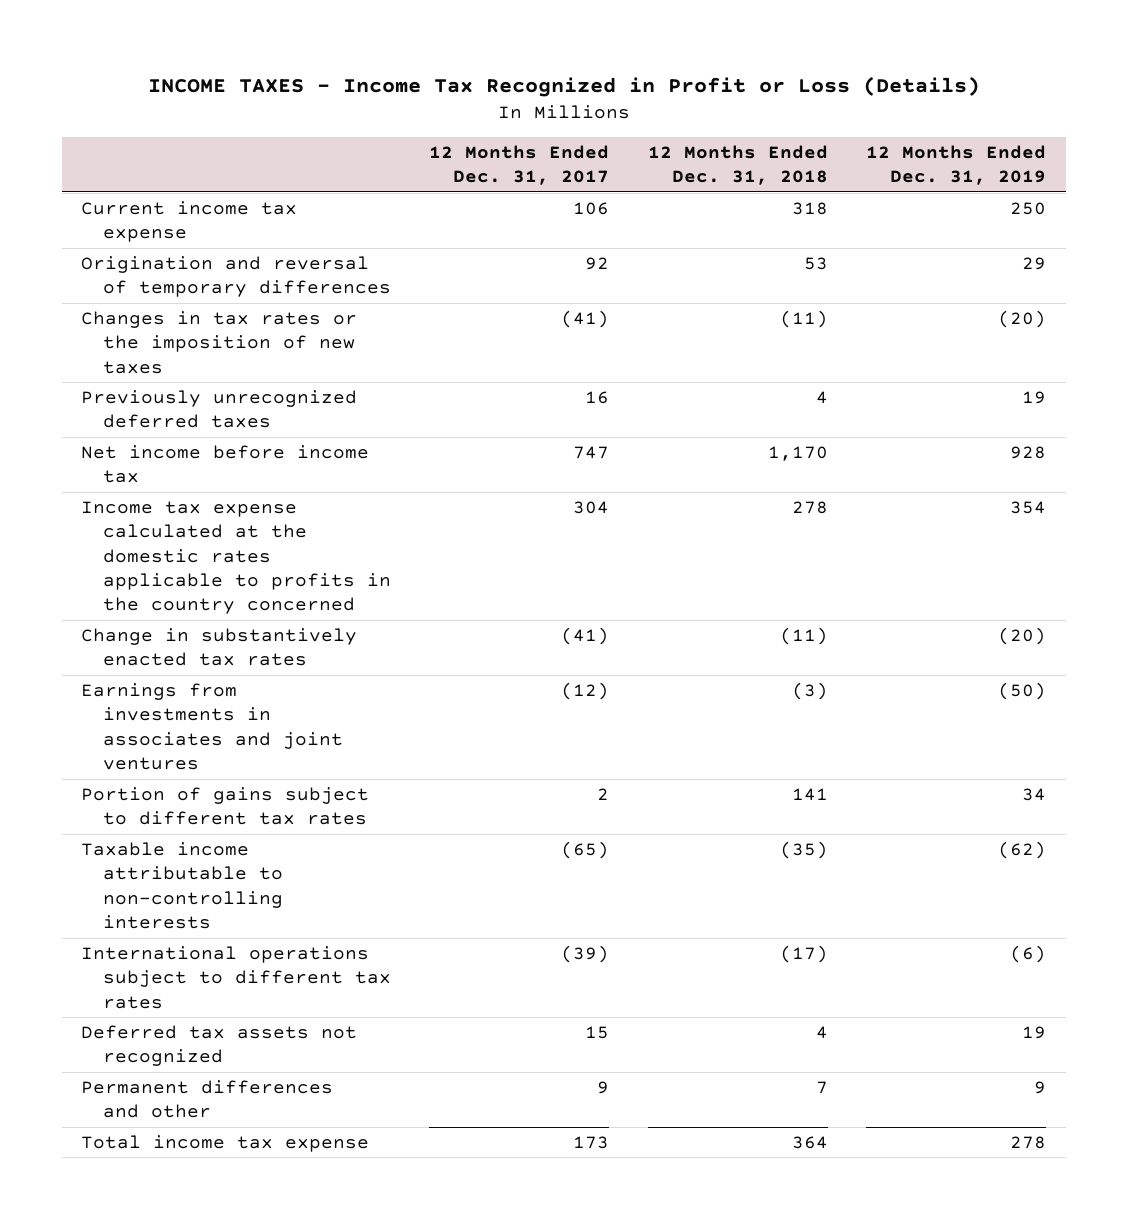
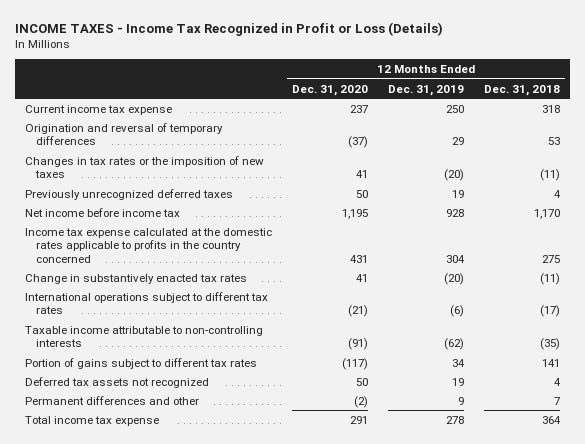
- | 12 Months Ended Dec. 31, 2017 | 12 Months Ended Dec. 31, 2018 | 12 Months Ended Dec. 31, 2019
+ | 12 Months Ended Dec. 31, 2020 | 12 Months Ended Dec. 31, 2019 | 12 Months Ended Dec. 31, 2018
- Income tax expense calculated at the domestic rates applicable to profits in the country concerned | 304 | 278 | 354
+ Income tax expense calculated at the domestic rates applicable to profits in the country concerned | 431 | 304 | 275
- Earnings from investments in associates and joint ventures | (12) | (3) | (50)
moved down: Taxable income attributable to non-controlling interests | (91) | (62) | (35)
moved down: Portion of gains subject to different tax rates | (117) | 34 | 141

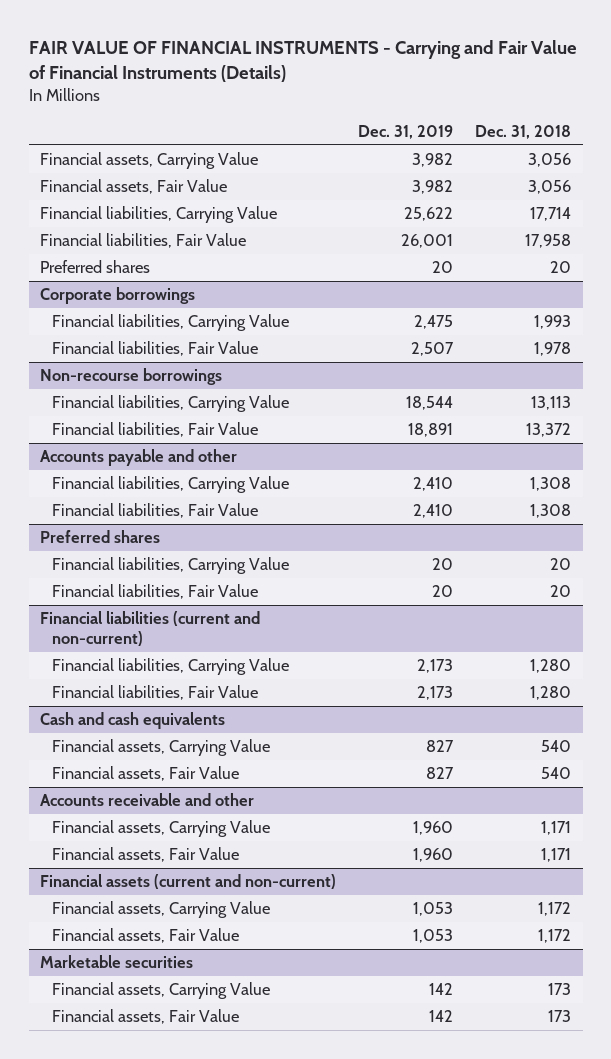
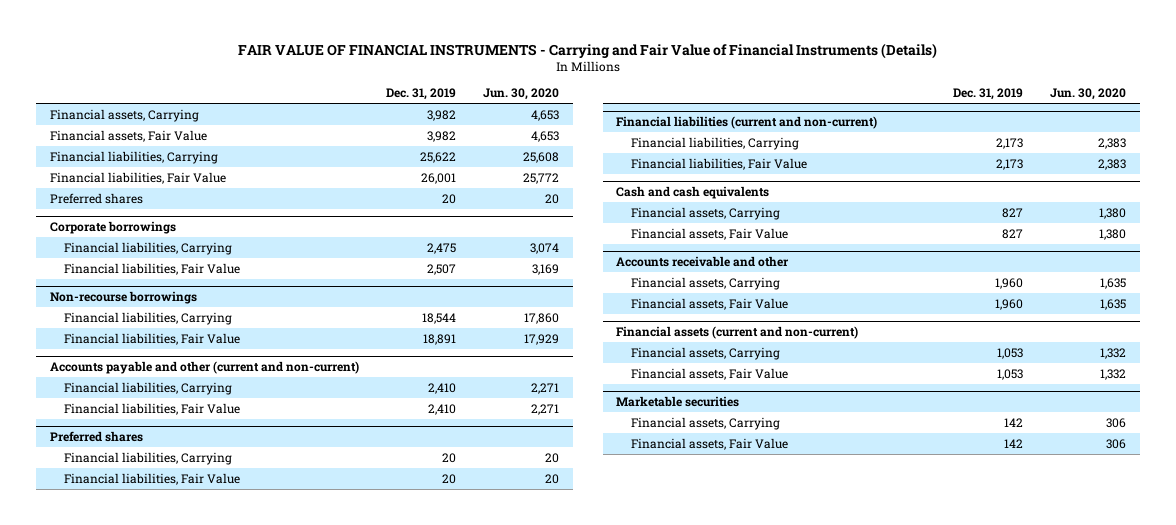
- | Dec. 31, 2019 | Dec. 31, 2018
+ | Dec. 31, 2019 | Jun. 30, 2020
- Financial assets, Carrying Value | 3,982 | 3,056
+ Financial assets, Carrying | 3,982 | 4,653
- Financial liabilities, Carrying Value | 25,622 | 17,714
+ Financial liabilities, Carrying | 25,622 | 25,608
@ Corporate borrowings
- Financial liabilities, Carrying Value | 2,475 | 1,993
+ Financial liabilities, Carrying | 2,475 | 3,074
@ Non-recourse borrowings
- Financial liabilities, Carrying Value | 18,544 | 13,113
+ Financial liabilities, Carrying | 18,544 | 17,860
- Accounts payable and other
- Financial liabilities, Carrying Value | 2,410 | 1,308
+ Accounts payable and other (current and non-current)
+ Financial liabilities, Carrying | 2,410 | 2,271
@ Preferred shares
- Financial liabilities, Carrying Value | 20 | 20
+ Financial liabilities, Carrying | 20 | 20
@ Financial liabilities (current and non-current)
- Financial liabilities, Carrying Value | 2,173 | 1,280
+ Financial liabilities, Carrying | 2,173 | 2,383
@ Cash and cash equivalents
- Financial assets, Carrying Value | 827 | 540
+ Financial assets, Carrying | 827 | 1,380
@ Accounts receivable and other
- Financial assets, Carrying Value | 1,960 | 1,171
+ Financial assets, Carrying | 1,960 | 1,635
@ Financial assets (current and non-current)
- Financial assets, Carrying Value | 1,053 | 1,172
+ Financial assets, Carrying | 1,053 | 1,332
@ Marketable securities
- Financial assets, Carrying Value | 142 | 173
+ Financial assets, Carrying | 142 | 306

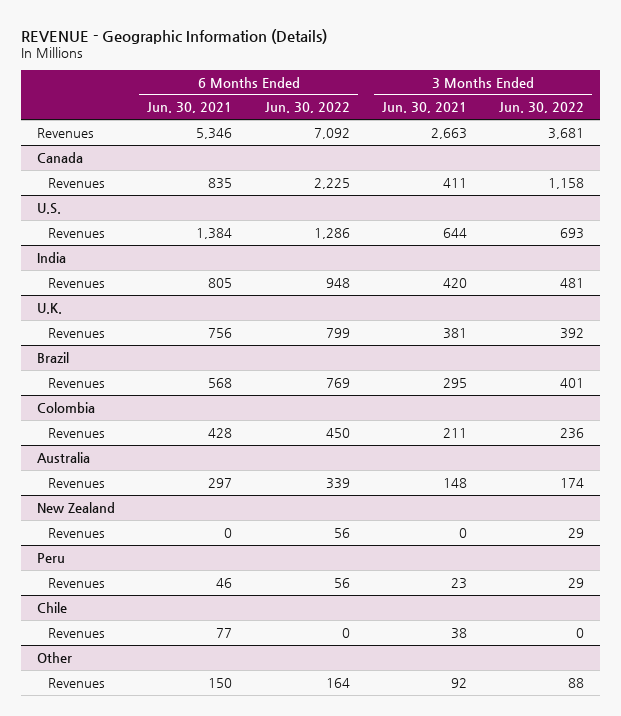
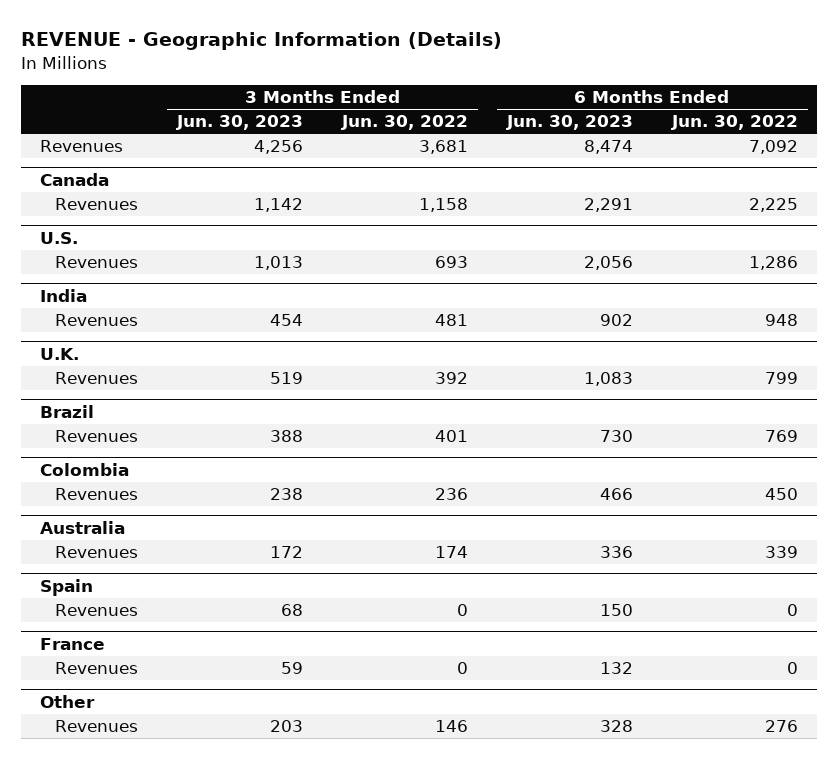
- | 6 Months Ended Jun. 30, 2021 | 6 Months Ended Jun. 30, 2022 | 3 Months Ended Jun. 30, 2021 | 3 Months Ended Jun. 30, 2022
+ | 3 Months Ended Jun. 30, 2023 | 3 Months Ended Jun. 30, 2022 | 6 Months Ended Jun. 30, 2023 | 6 Months Ended Jun. 30, 2022
- New Zealand
- Revenues | 0 | 56 | 0 | 29
- Peru
- Revenues | 46 | 56 | 23 | 29
- Chile
+ Spain
+ France
+ Revenues | 59 | 0 | 132 | 0
@ Other
- Revenues | 150 | 164 | 92 | 88
+ Revenues | 203 | 146 | 328 | 276

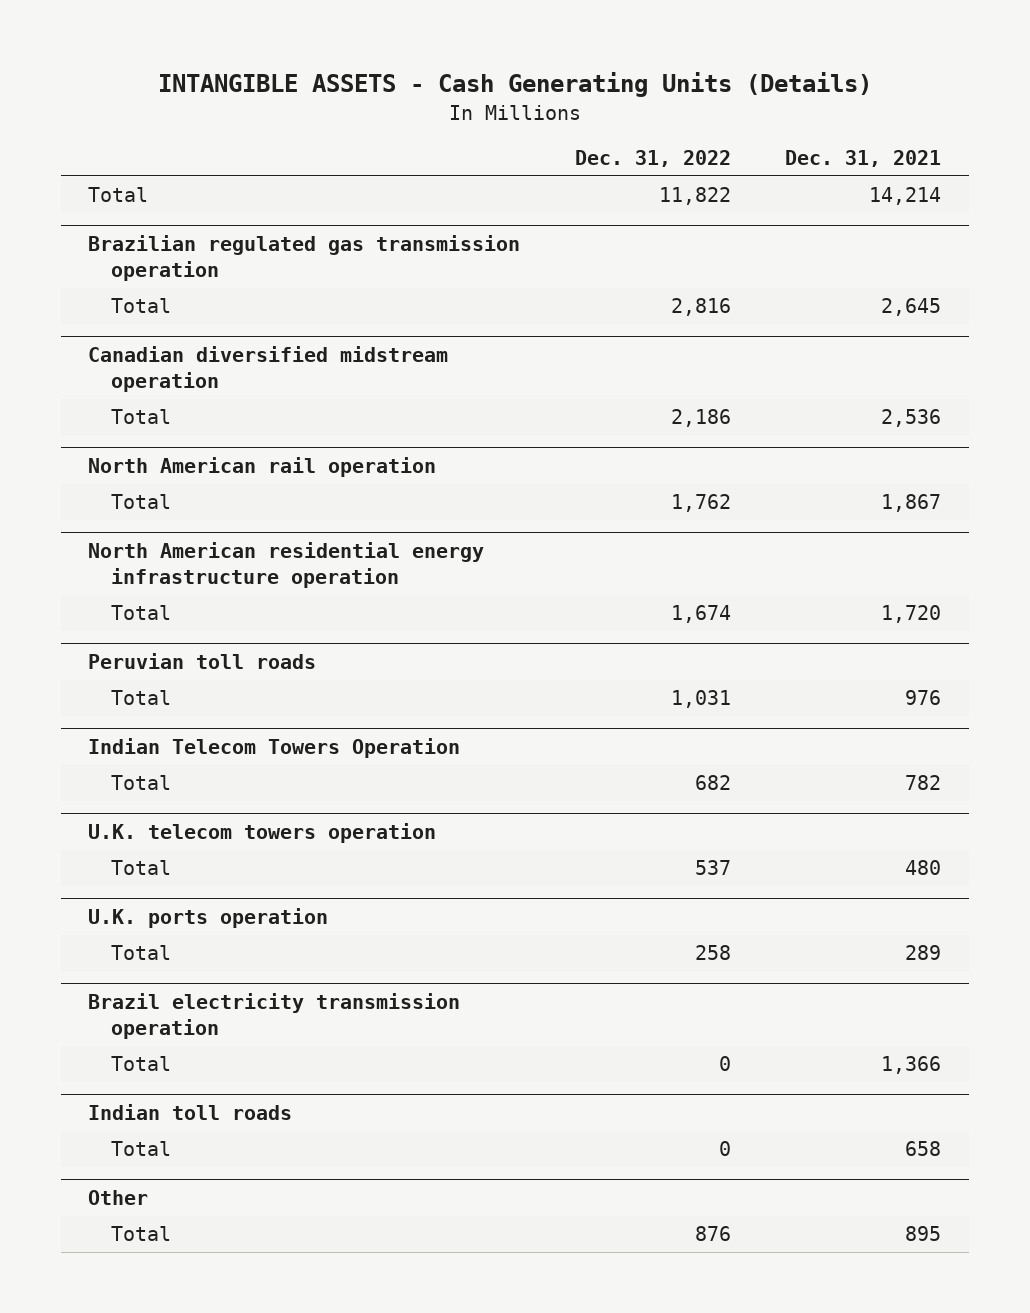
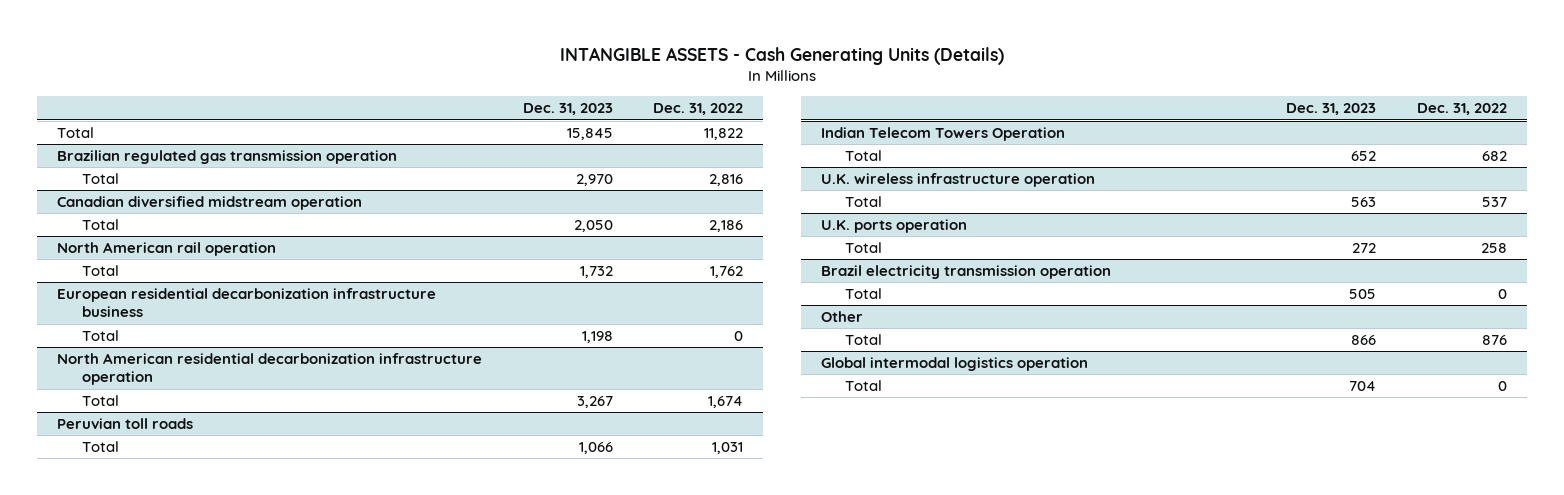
- | Dec. 31, 2022 | Dec. 31, 2021
+ | Dec. 31, 2023 | Dec. 31, 2022
- North American residential energy infrastructure operation
+ European residential decarbonization infrastructure business
+ Total | 1,198 | 0
+ North American residential decarbonization infrastructure operation
- U.K. telecom towers operation
+ U.K. wireless infrastructure operation
- Indian toll roads
- Total | 0 | 658
+ Global intermodal logistics operation
+ Total | 704 | 0

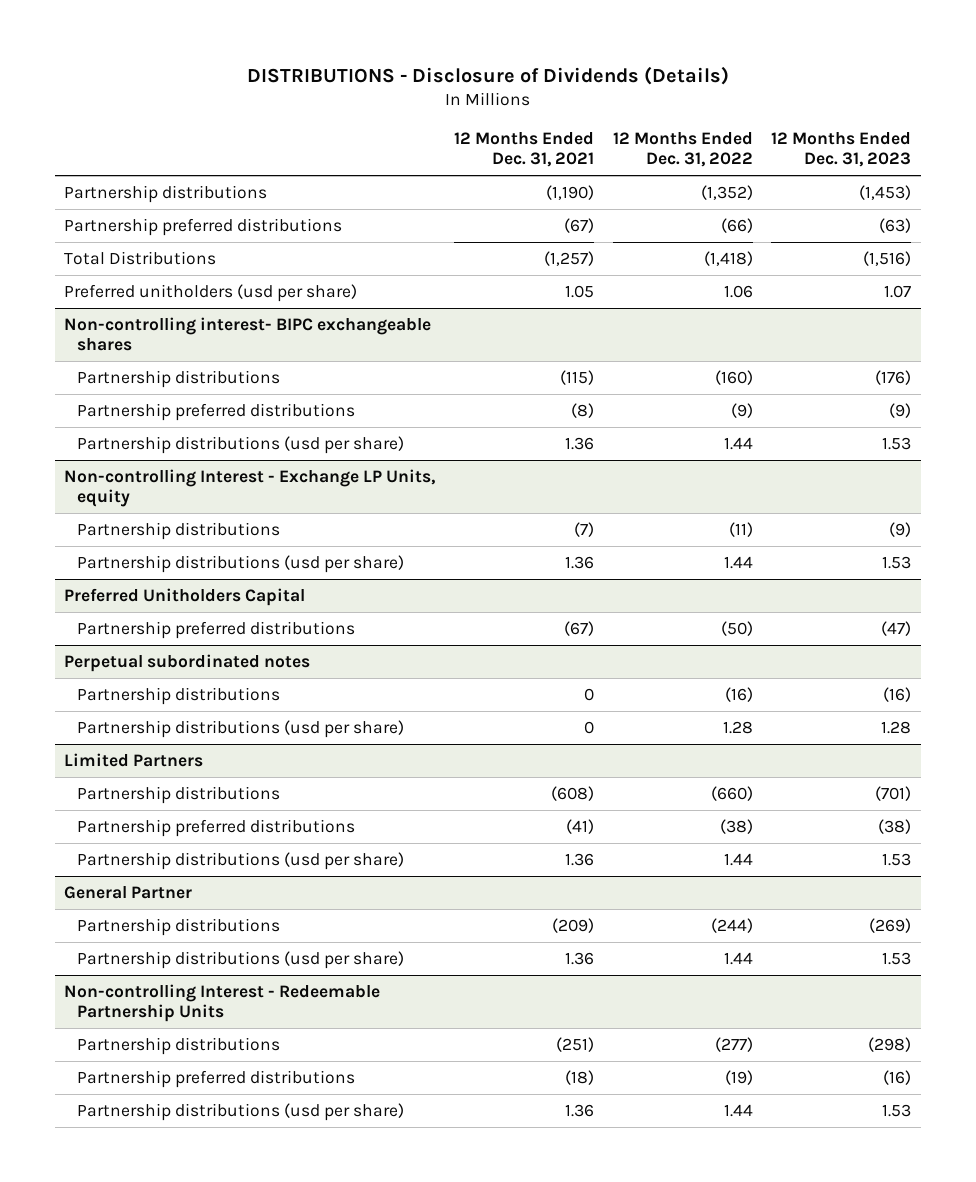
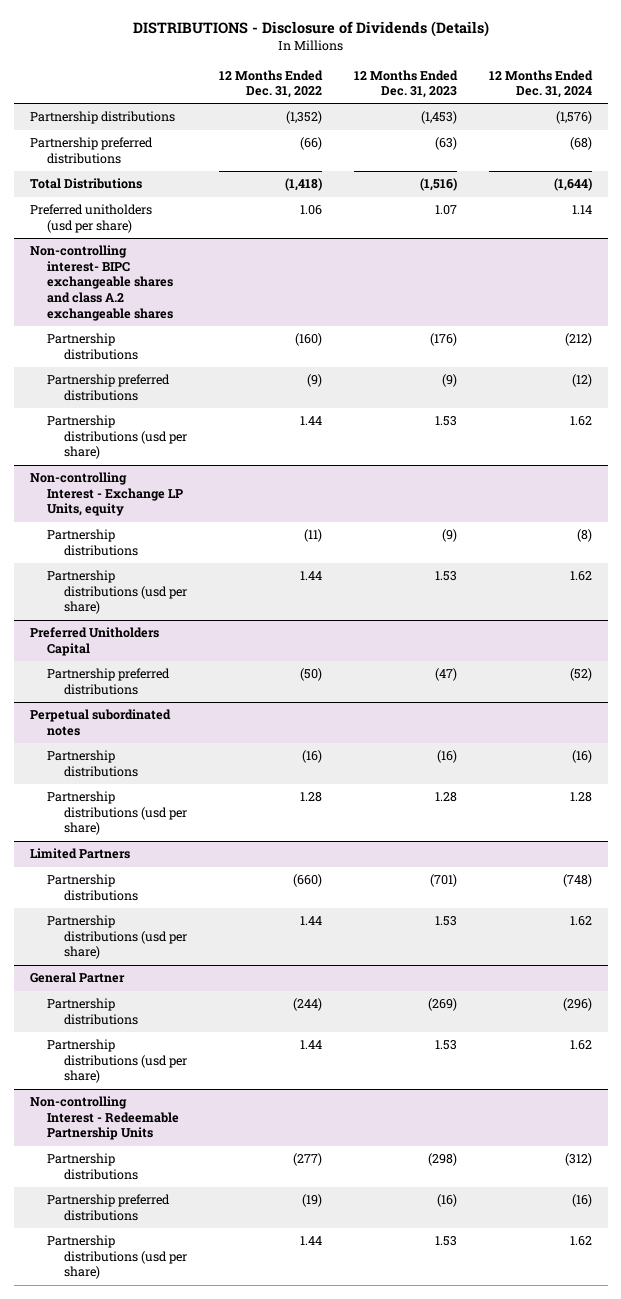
- | 12 Months Ended Dec. 31, 2021 | 12 Months Ended Dec. 31, 2022 | 12 Months Ended Dec. 31, 2023
+ | 12 Months Ended Dec. 31, 2022 | 12 Months Ended Dec. 31, 2023 | 12 Months Ended Dec. 31, 2024
- Non-controlling interest- BIPC exchangeable shares
+ Non-controlling interest- BIPC exchangeable shares and class A.2 exchangeable shares
@ Limited Partners
- Partnership preferred distributions | (41) | (38) | (38)

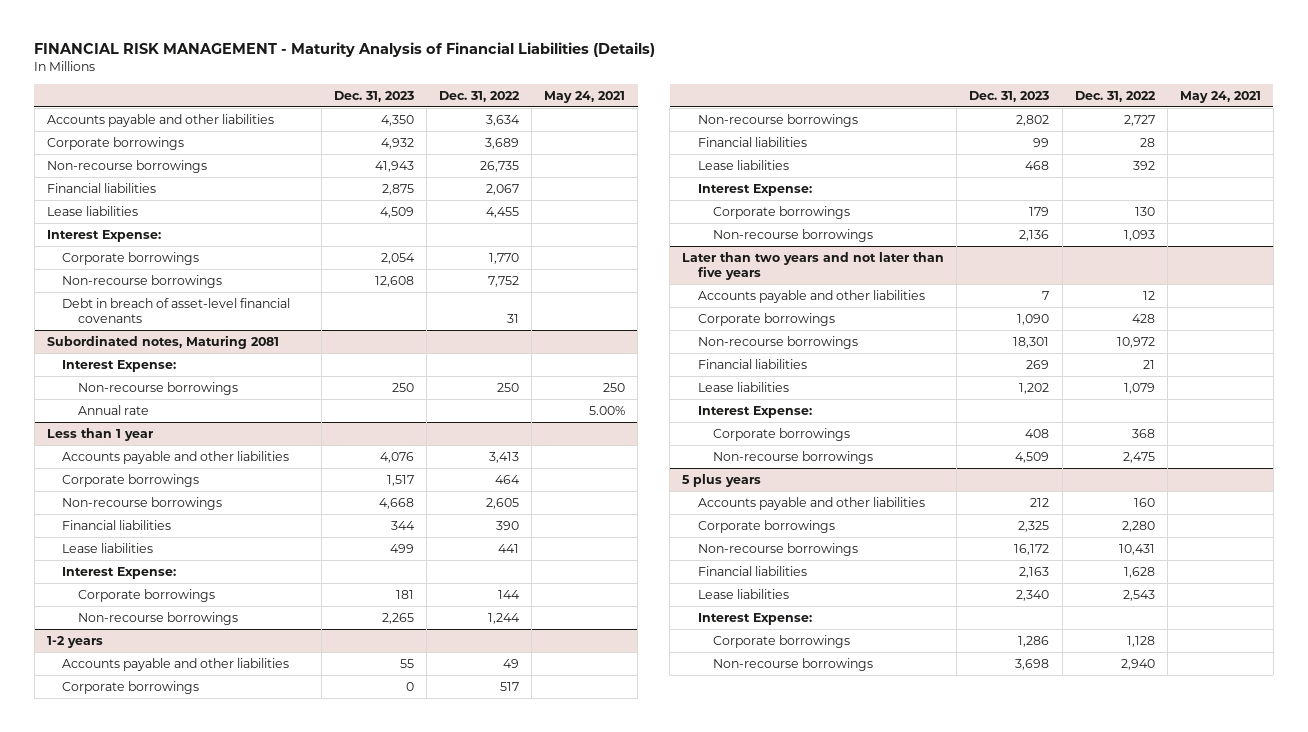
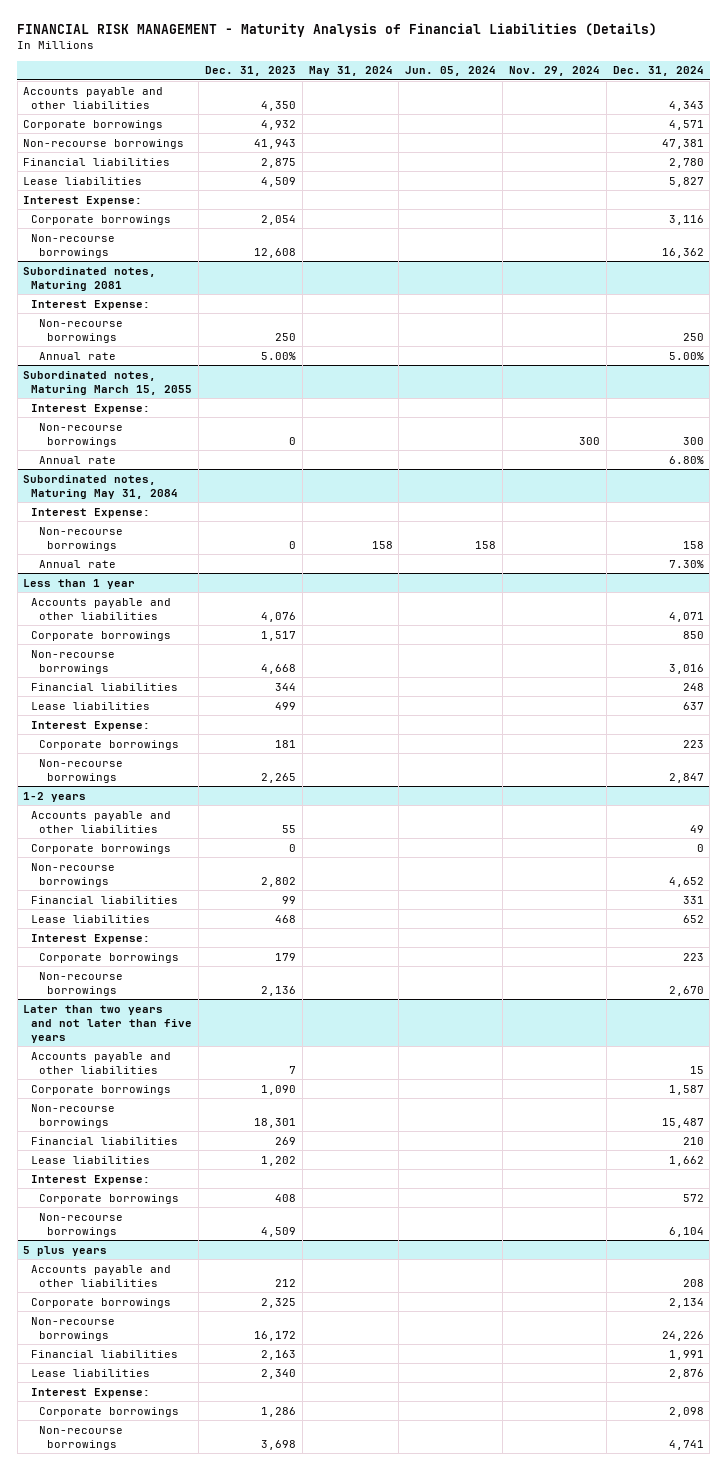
- | Dec. 31, 2023 | Dec. 31, 2022 | May 24, 2021
+ | Dec. 31, 2023 | May 31, 2024 | Jun. 05, 2024 | Nov. 29, 2024 | Dec. 31, 2024
- Debt in breach of asset-level financial covenants | | 31 |
@ Subordinated notes, Maturing 2081
+ Annual rate | 5.00% | | | | 5.00%
+ Subordinated notes, Maturing March 15, 2055
+ Interest Expense:
+ Non-recourse borrowings | 0 | | | 300 | 300
+ Subordinated notes, Maturing May 31, 2084
+ Interest Expense:
+ Non-recourse borrowings | 0 | 158 | 158 | | 158
+ Annual rate | | | | | 7.30%

